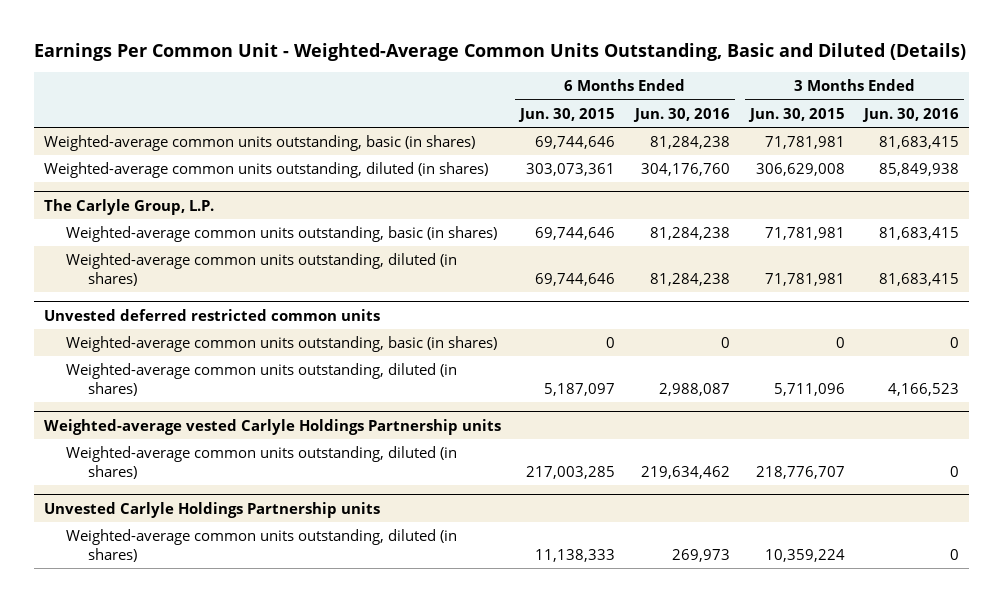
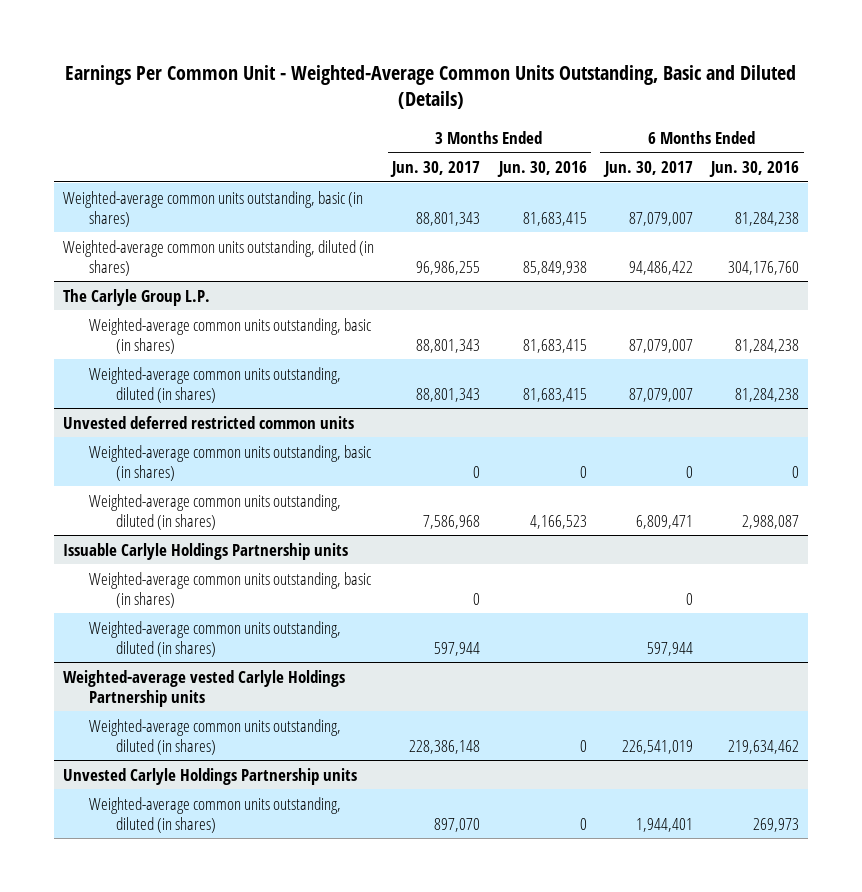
- | 6 Months Ended Jun. 30, 2015 | 6 Months Ended Jun. 30, 2016 | 3 Months Ended Jun. 30, 2015 | 3 Months Ended Jun. 30, 2016
+ | 3 Months Ended Jun. 30, 2017 | 3 Months Ended Jun. 30, 2016 | 6 Months Ended Jun. 30, 2017 | 6 Months Ended Jun. 30, 2016
- The Carlyle Group, L.P.
+ The Carlyle Group L.P.
+ Issuable Carlyle Holdings Partnership units
+ Weighted-average common units outstanding, basic (in shares) | 0 | | 0 |
+ Weighted-average common units outstanding, diluted (in shares) | 597,944 | | 597,944 |

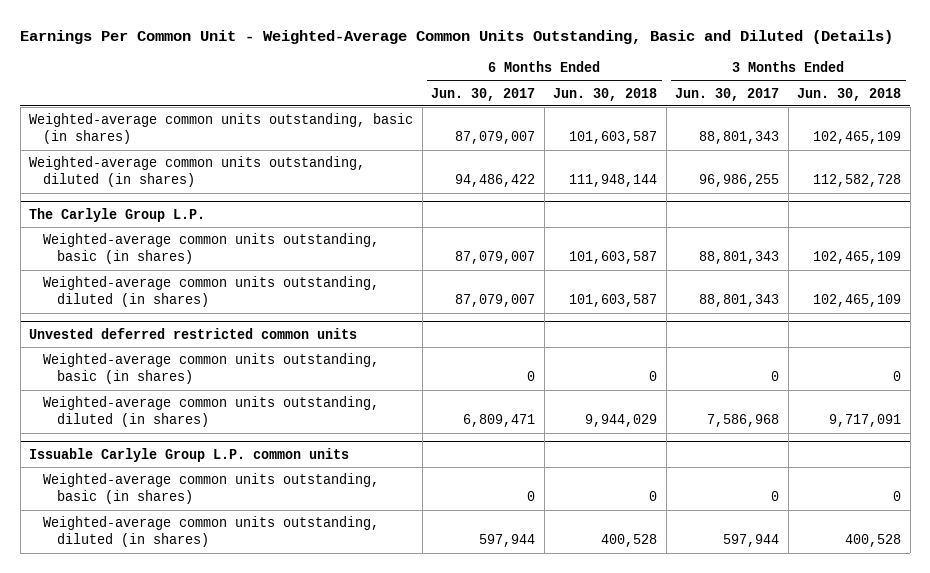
- | 3 Months Ended Jun. 30, 2017 | 3 Months Ended Jun. 30, 2016 | 6 Months Ended Jun. 30, 2017 | 6 Months Ended Jun. 30, 2016
+ | 6 Months Ended Jun. 30, 2017 | 6 Months Ended Jun. 30, 2018 | 3 Months Ended Jun. 30, 2017 | 3 Months Ended Jun. 30, 2018
- Issuable Carlyle Holdings Partnership units
+ Issuable Carlyle Group L.P. common units
- Weighted-average vested Carlyle Holdings Partnership units
- Weighted-average common units outstanding, diluted (in shares) | 228,386,148 | 0 | 226,541,019 | 219,634,462
- Unvested Carlyle Holdings Partnership units
- Weighted-average common units outstanding, diluted (in shares) | 897,070 | 0 | 1,944,401 | 269,973

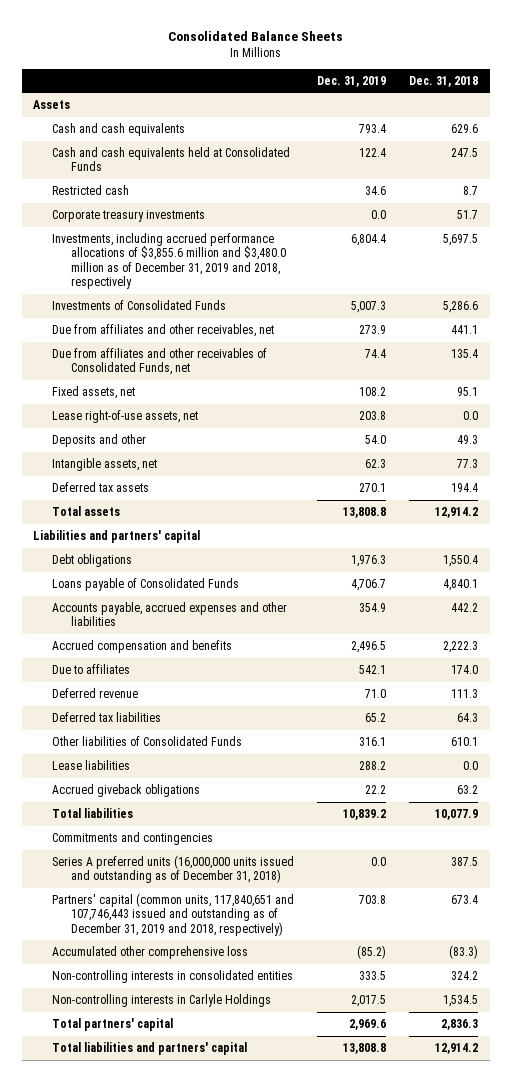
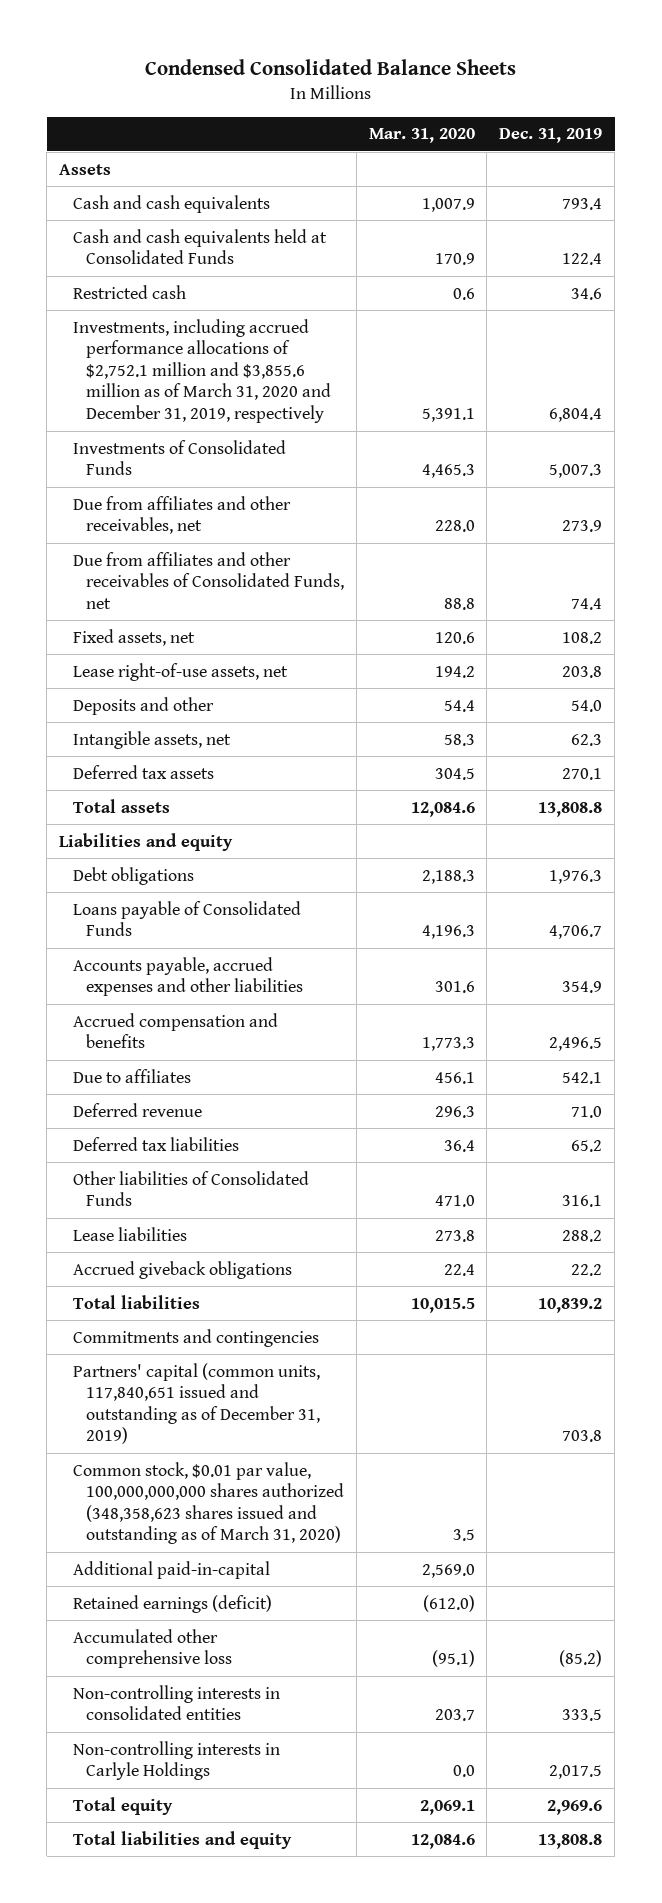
- Consolidated Balance Sheets
+ Condensed Consolidated Balance Sheets
- | Dec. 31, 2019 | Dec. 31, 2018
+ | Mar. 31, 2020 | Dec. 31, 2019
- Corporate treasury investments | 0.0 | 51.7
- Investments, including accrued performance allocations of $3,855.6 million and $3,480.0 million as of December 31, 2019 and 2018, respectively | 6,804.4 | 5,697.5
+ Investments, including accrued performance allocations of $2,752.1 million and $3,855.6 million as of March 31, 2020 and December 31, 2019, respectively | 5,391.1 | 6,804.4
- Liabilities and partners' capital
+ Liabilities and equity
- Series A preferred units (16,000,000 units issued and outstanding as of December 31, 2018) | 0.0 | 387.5
- Partners' capital (common units, 117,840,651 and 107,746,443 issued and outstanding as of December 31, 2019 and 2018, respectively) | 703.8 | 673.4
+ Partners' capital (common units, 117,840,651 issued and outstanding as of December 31, 2019) | | 703.8
+ Common stock, $0.01 par value, 100,000,000,000 shares authorized (348,358,623 shares issued and outstanding as of March 31, 2020) | 3.5 |
+ Additional paid-in-capital | 2,569.0 |
+ Retained earnings (deficit) | (612.0) |
- Total partners' capital | 2,969.6 | 2,836.3
- Total liabilities and partners' capital | 13,808.8 | 12,914.2
+ Total equity | 2,069.1 | 2,969.6
+ Total liabilities and equity | 12,084.6 | 13,808.8

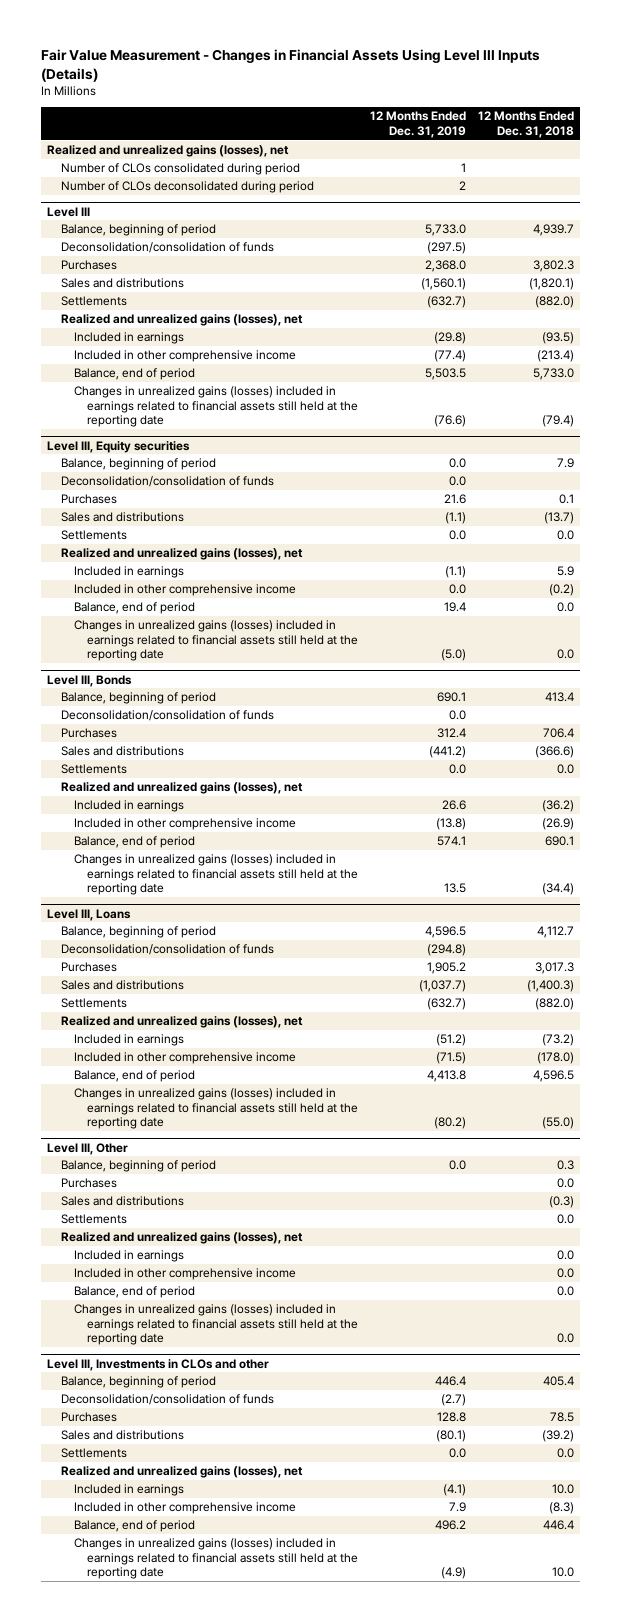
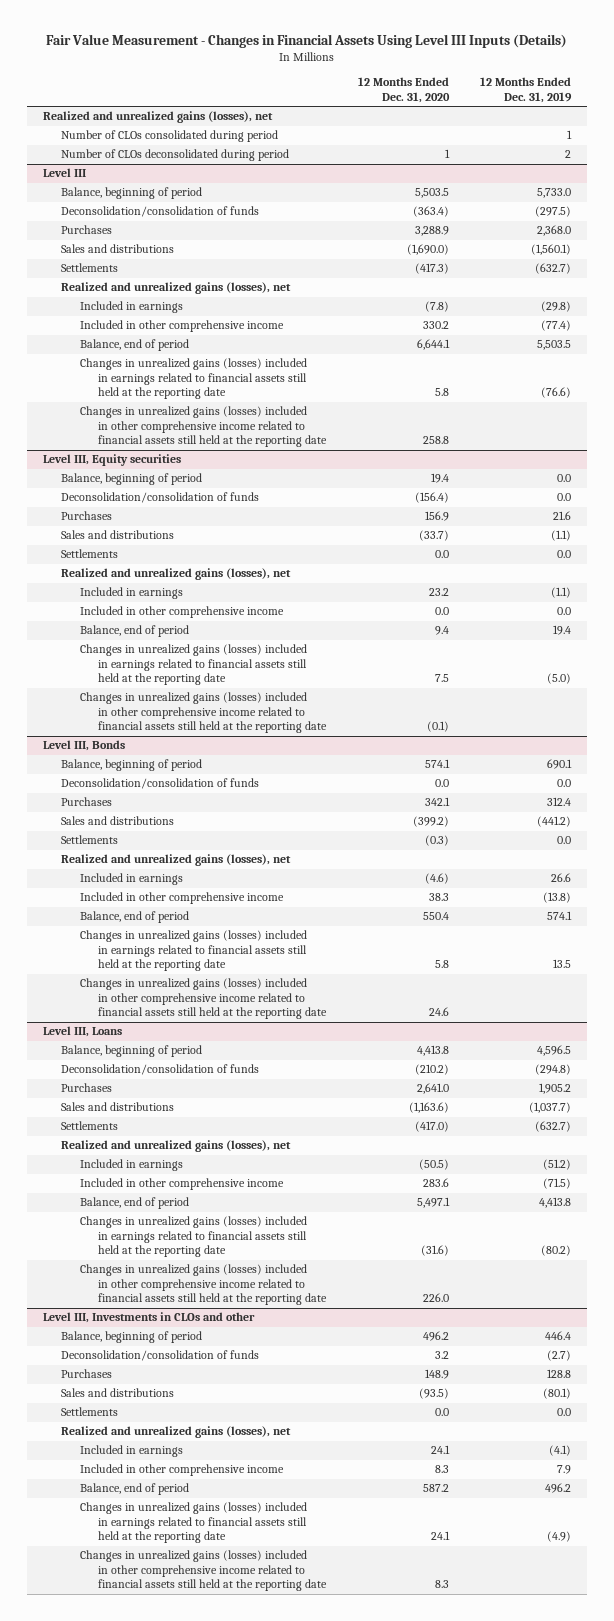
- | 12 Months Ended Dec. 31, 2019 | 12 Months Ended Dec. 31, 2018
+ | 12 Months Ended Dec. 31, 2020 | 12 Months Ended Dec. 31, 2019
@ Level III
+ Changes in unrealized gains (losses) included in other comprehensive income related to financial assets still held at the reporting date | 258.8 |
@ Level III, Equity securities
+ Changes in unrealized gains (losses) included in other comprehensive income related to financial assets still held at the reporting date | (0.1) |
@ Level III, Bonds
+ Changes in unrealized gains (losses) included in other comprehensive income related to financial assets still held at the reporting date | 24.6 |
- Level III, Other
- Balance, beginning of period | 0.0 | 0.3
- Purchases | | 0.0
- Sales and distributions | | (0.3)
- Settlements | | 0.0
- Realized and unrealized gains (losses), net
- Included in earnings | | 0.0
- Included in other comprehensive income | | 0.0
- Balance, end of period | | 0.0
- Changes in unrealized gains (losses) included in earnings related to financial assets still held at the reporting date | | 0.0
@ Level III, Loans
+ Changes in unrealized gains (losses) included in other comprehensive income related to financial assets still held at the reporting date | 226.0 |
@ Level III, Investments in CLOs and other
+ Changes in unrealized gains (losses) included in other comprehensive income related to financial assets still held at the reporting date | 8.3 |

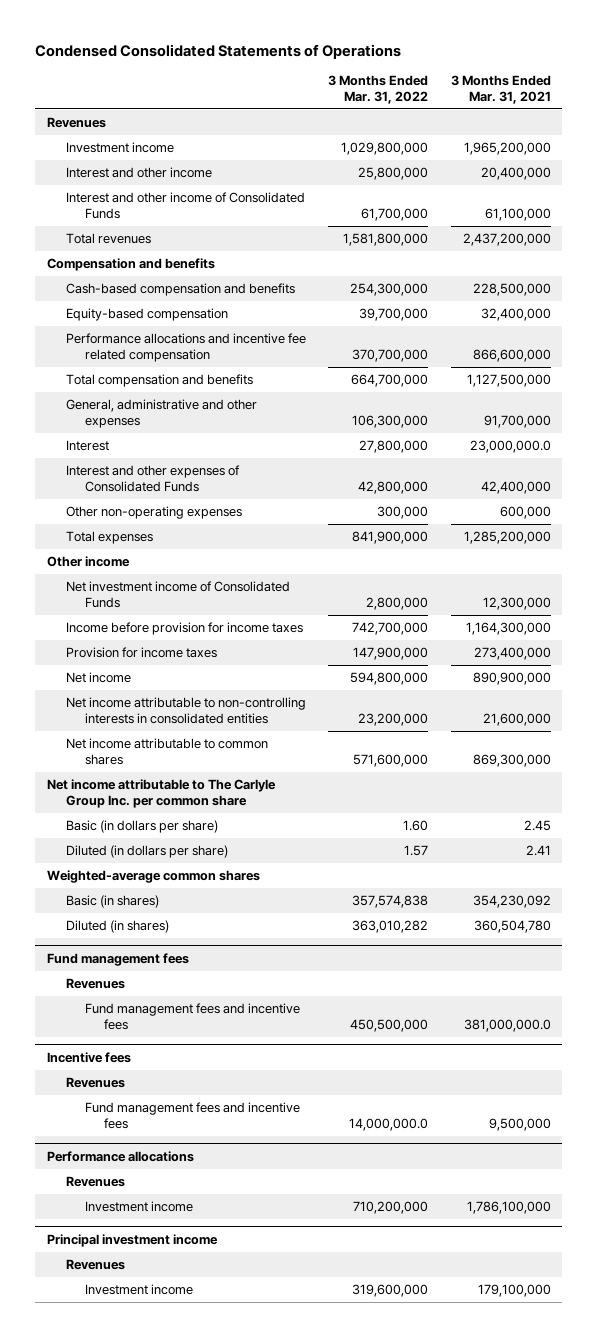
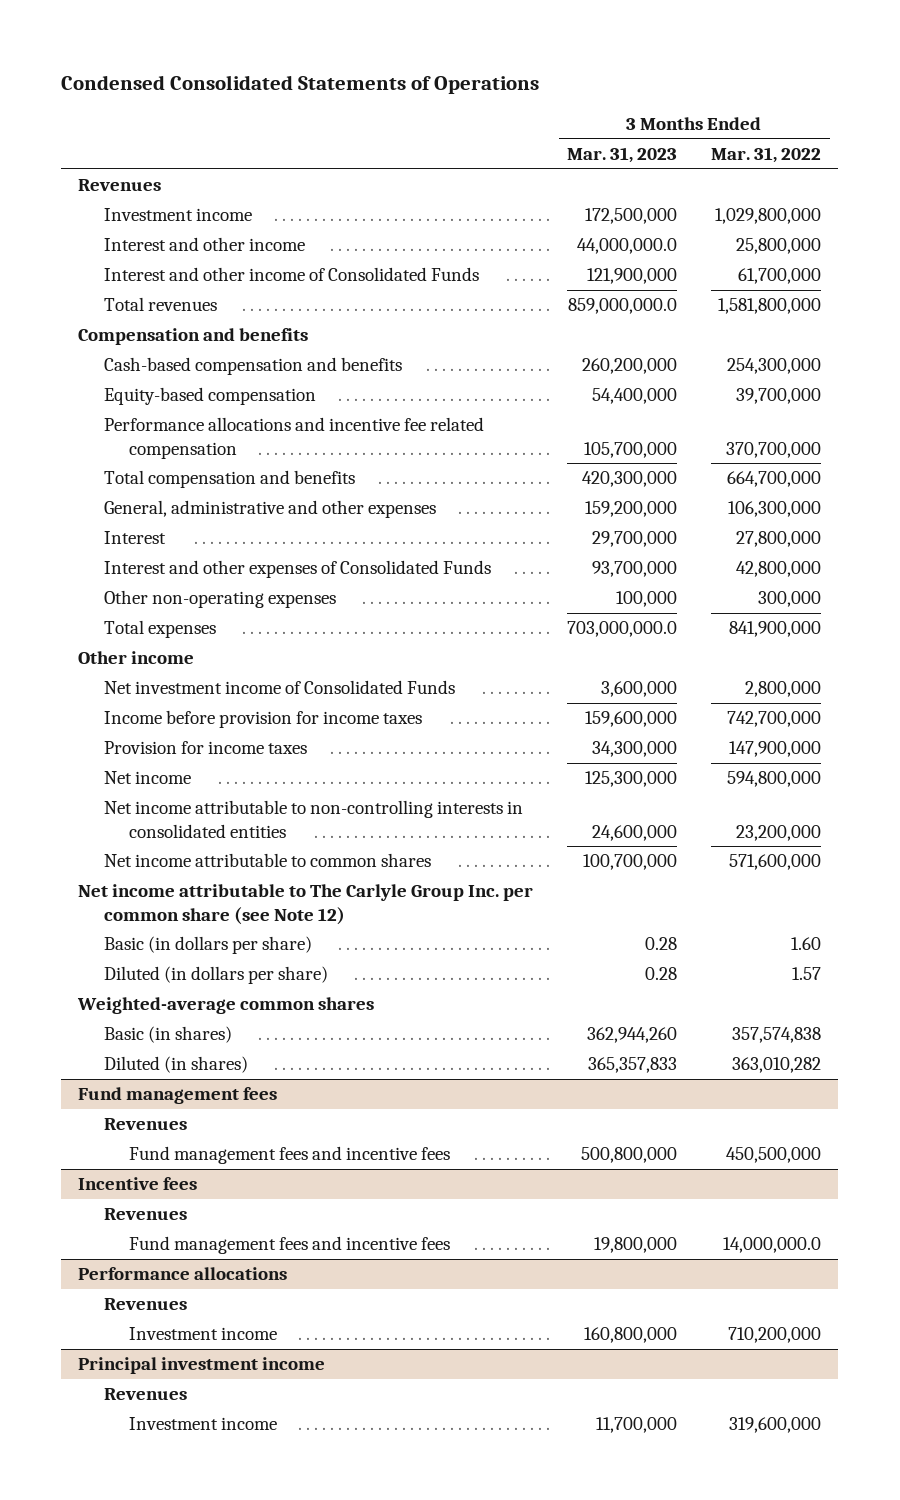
- | 3 Months Ended Mar. 31, 2022 | 3 Months Ended Mar. 31, 2021
+ | 3 Months Ended Mar. 31, 2023 | 3 Months Ended Mar. 31, 2022
- Net income attributable to The Carlyle Group Inc. per common share
+ Net income attributable to The Carlyle Group Inc. per common share (see Note 12)

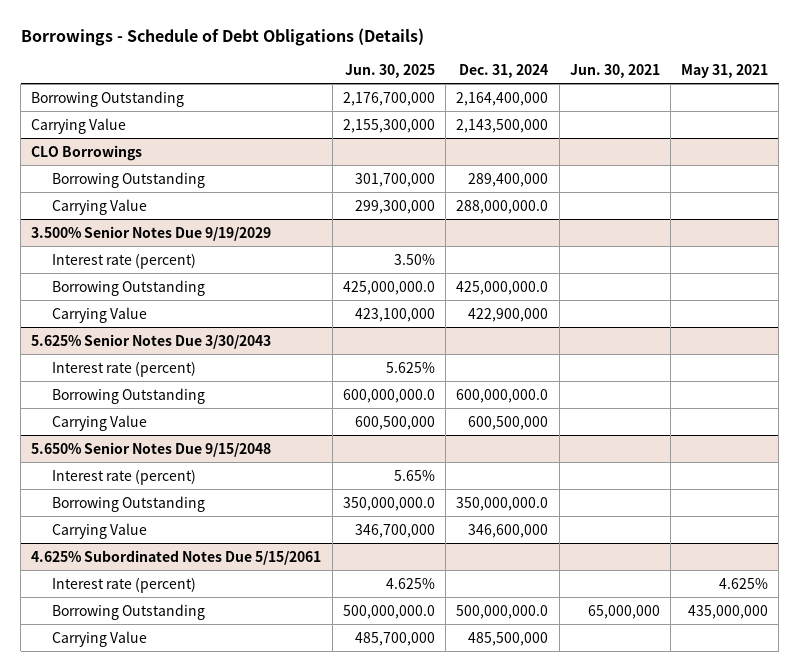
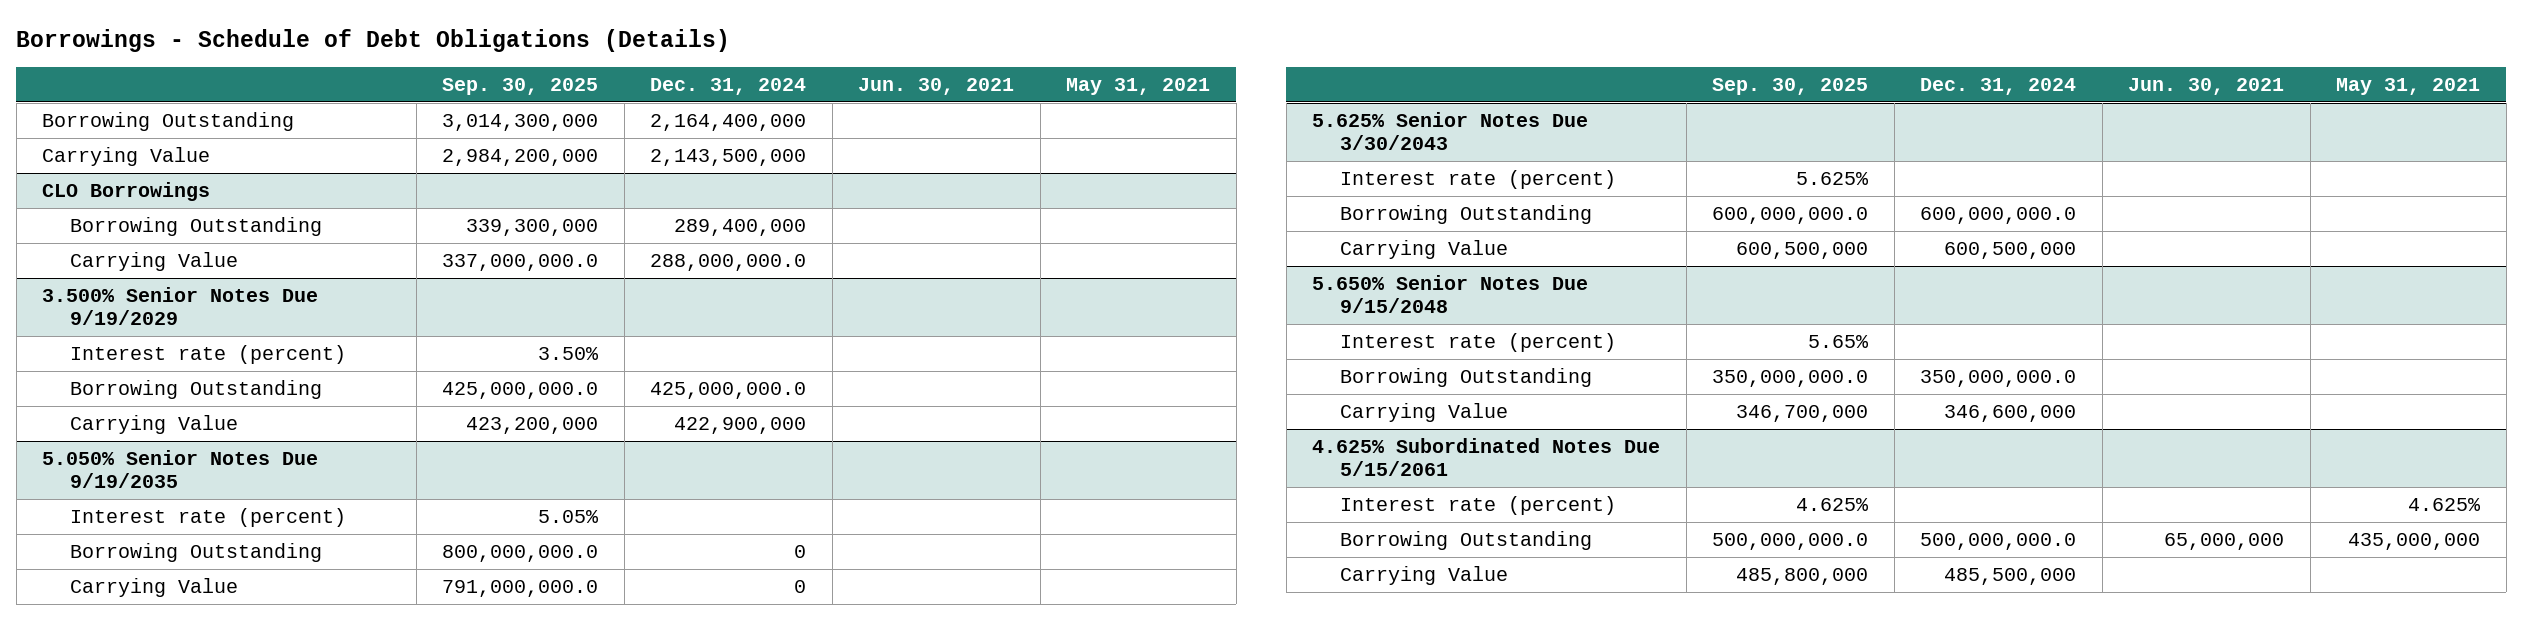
- | Jun. 30, 2025 | Dec. 31, 2024 | Jun. 30, 2021 | May 31, 2021
+ | Sep. 30, 2025 | Dec. 31, 2024 | Jun. 30, 2021 | May 31, 2021
+ 5.050% Senior Notes Due 9/19/2035
+ Interest rate (percent) | 5.05% | | |
+ Borrowing Outstanding | 800,000,000.0 | 0 | |
+ Carrying Value | 791,000,000.0 | 0 | |

